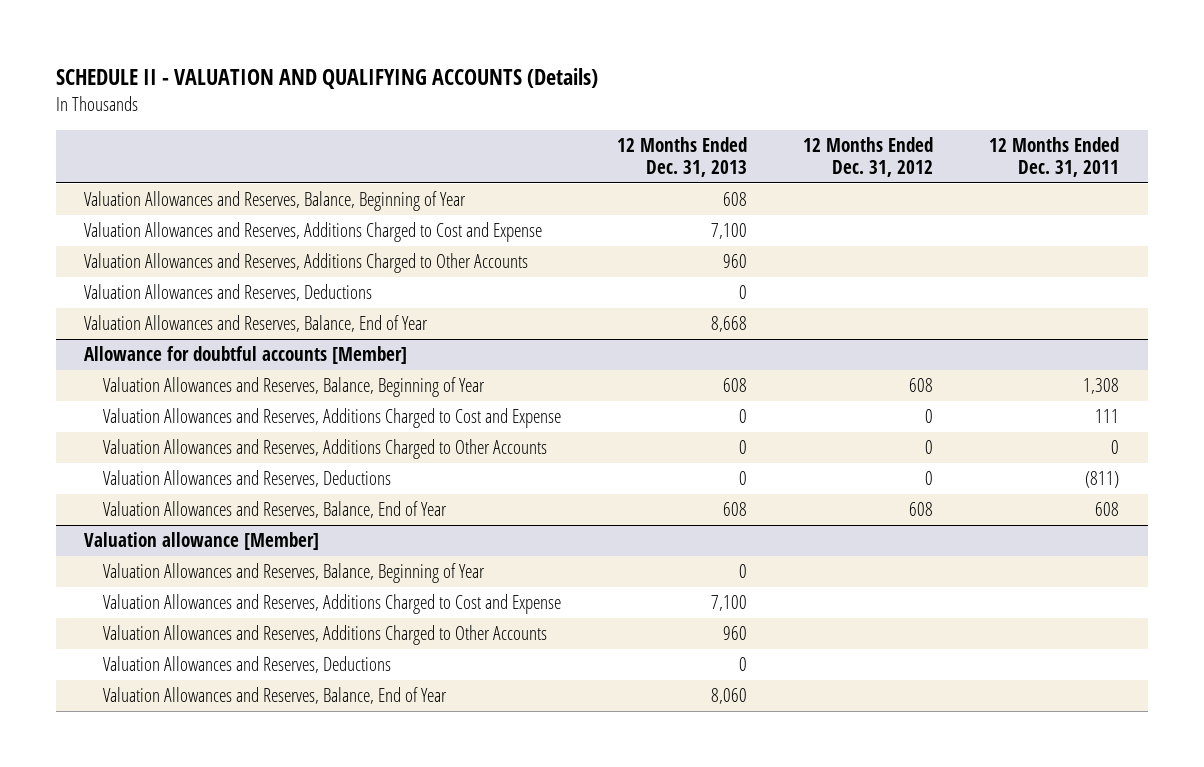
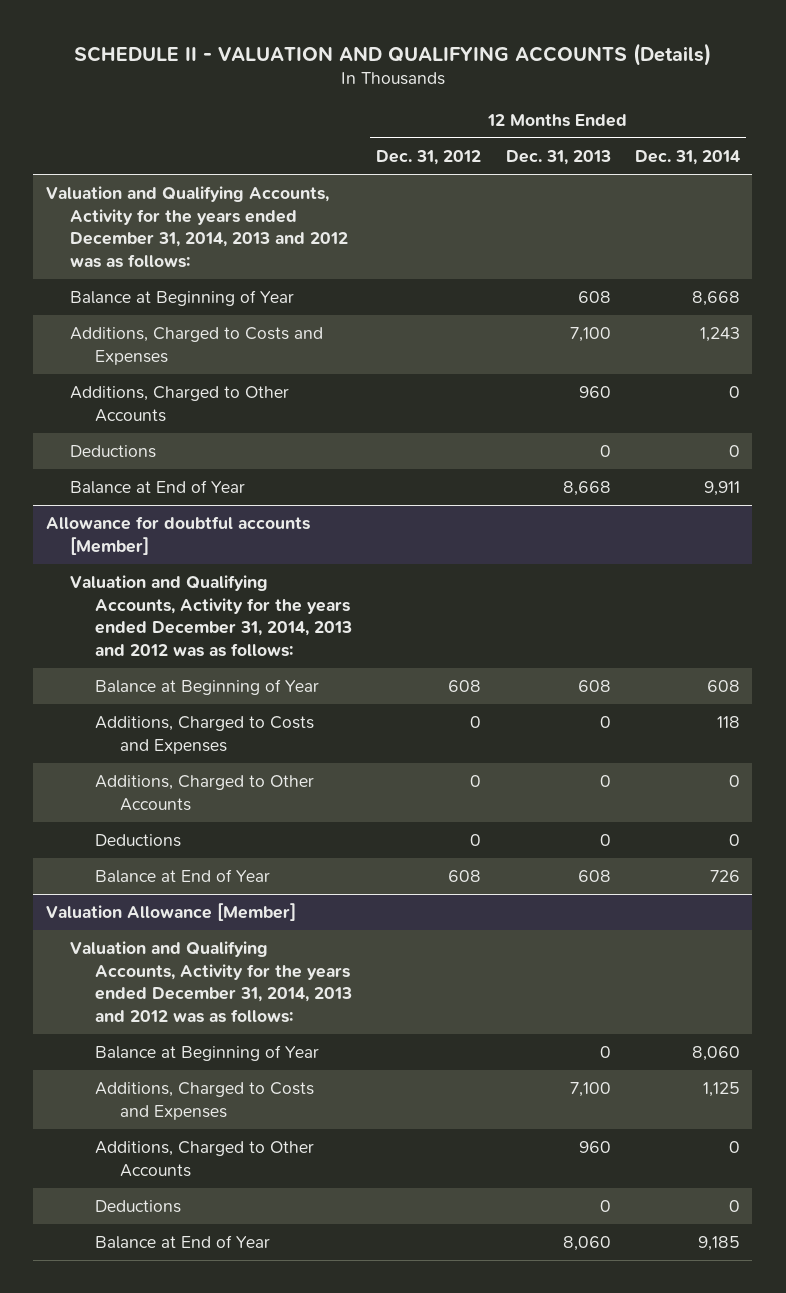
- | 12 Months Ended Dec. 31, 2013 | 12 Months Ended Dec. 31, 2012 | 12 Months Ended Dec. 31, 2011
+ | 12 Months Ended Dec. 31, 2012 | 12 Months Ended Dec. 31, 2013 | 12 Months Ended Dec. 31, 2014
- Valuation Allowances and Reserves, Balance, Beginning of Year | 608 | |
- Valuation Allowances and Reserves, Additions Charged to Cost and Expense | 7,100 | |
- Valuation Allowances and Reserves, Additions Charged to Other Accounts | 960 | |
- Valuation Allowances and Reserves, Deductions | 0 | |
- Valuation Allowances and Reserves, Balance, End of Year | 8,668 | |
+ Valuation and Qualifying Accounts, Activity for the years ended December 31, 2014, 2013 and 2012 was as follows:
+ Balance at Beginning of Year | | 608 | 8,668
+ Additions, Charged to Costs and Expenses | | 7,100 | 1,243
+ Additions, Charged to Other Accounts | | 960 | 0
+ Deductions | | 0 | 0
+ Balance at End of Year | | 8,668 | 9,911
@ Allowance for doubtful accounts [Member]
- Valuation Allowances and Reserves, Balance, Beginning of Year | 608 | 608 | 1,308
- Valuation Allowances and Reserves, Additions Charged to Cost and Expense | 0 | 0 | 111
- Valuation Allowances and Reserves, Additions Charged to Other Accounts | 0 | 0 | 0
- Valuation Allowances and Reserves, Deductions | 0 | 0 | (811)
- Valuation Allowances and Reserves, Balance, End of Year | 608 | 608 | 608
- Valuation allowance [Member]
- Valuation Allowances and Reserves, Balance, Beginning of Year | 0 | |
- Valuation Allowances and Reserves, Additions Charged to Cost and Expense | 7,100 | |
- Valuation Allowances and Reserves, Additions Charged to Other Accounts | 960 | |
- Valuation Allowances and Reserves, Deductions | 0 | |
- Valuation Allowances and Reserves, Balance, End of Year | 8,060 | |
@ Allowance for doubtful accounts [Member]
+ Valuation and Qualifying Accounts, Activity for the years ended December 31, 2014, 2013 and 2012 was as follows:
+ Balance at Beginning of Year | 608 | 608 | 608
+ Additions, Charged to Costs and Expenses | 0 | 0 | 118
+ Additions, Charged to Other Accounts | 0 | 0 | 0
+ Deductions | 0 | 0 | 0
+ Balance at End of Year | 608 | 608 | 726
+ Valuation Allowance [Member]
+ Valuation and Qualifying Accounts, Activity for the years ended December 31, 2014, 2013 and 2012 was as follows:
+ Balance at Beginning of Year | | 0 | 8,060
+ Additions, Charged to Costs and Expenses | | 7,100 | 1,125
+ Additions, Charged to Other Accounts | | 960 | 0
+ Deductions | | 0 | 0
+ Balance at End of Year | | 8,060 | 9,185

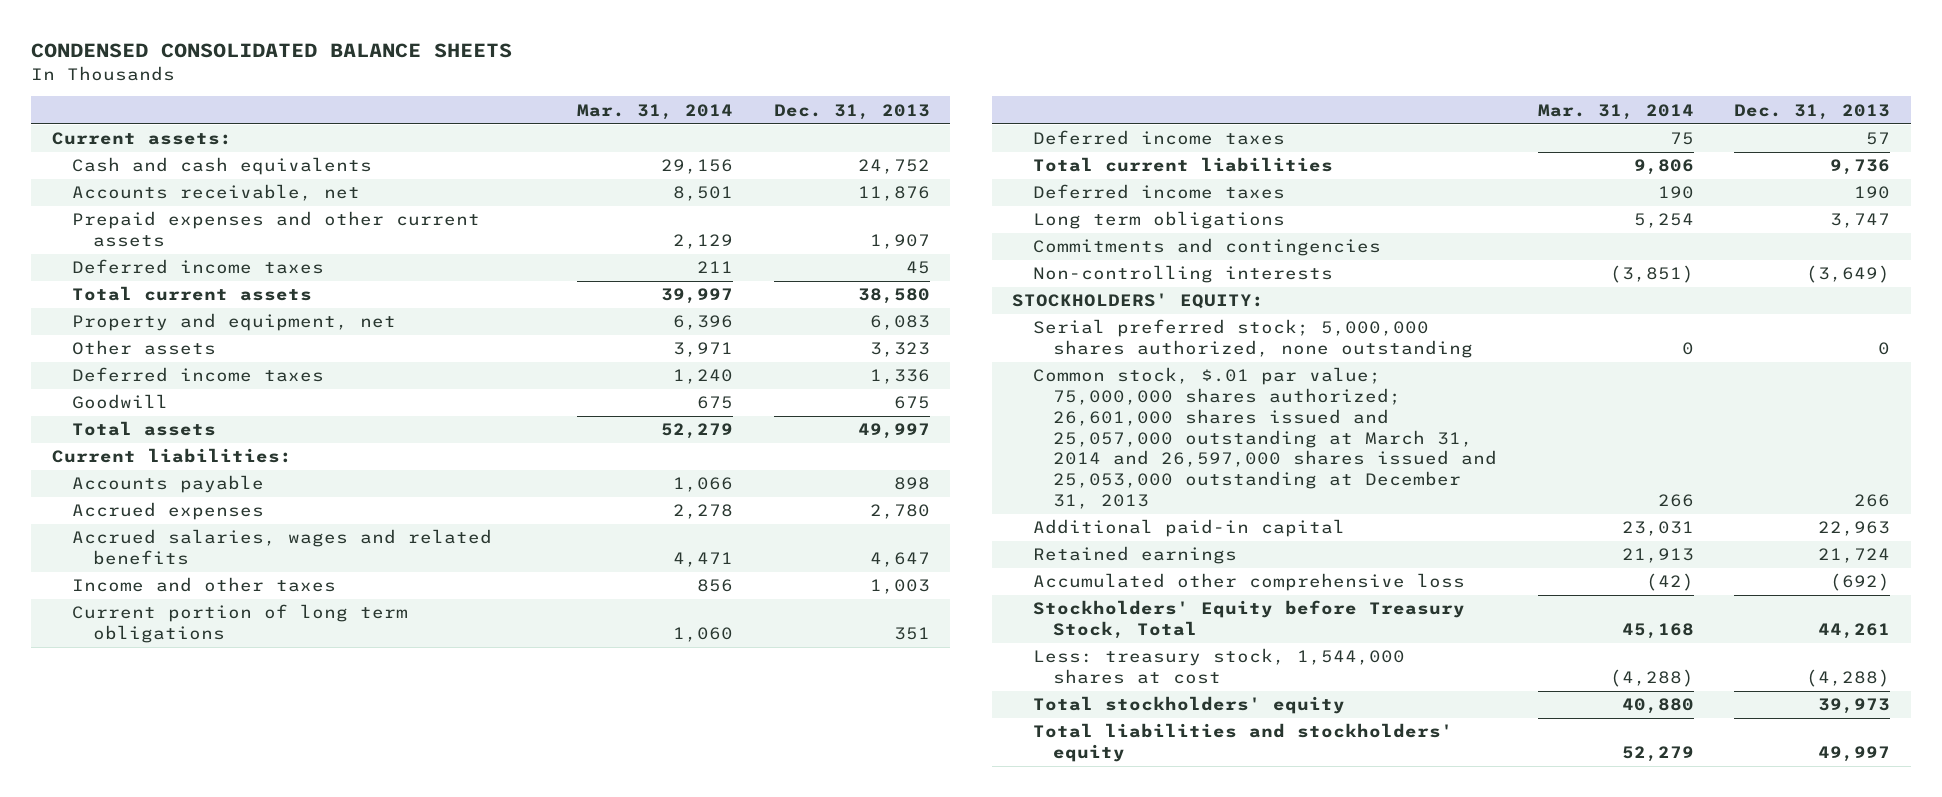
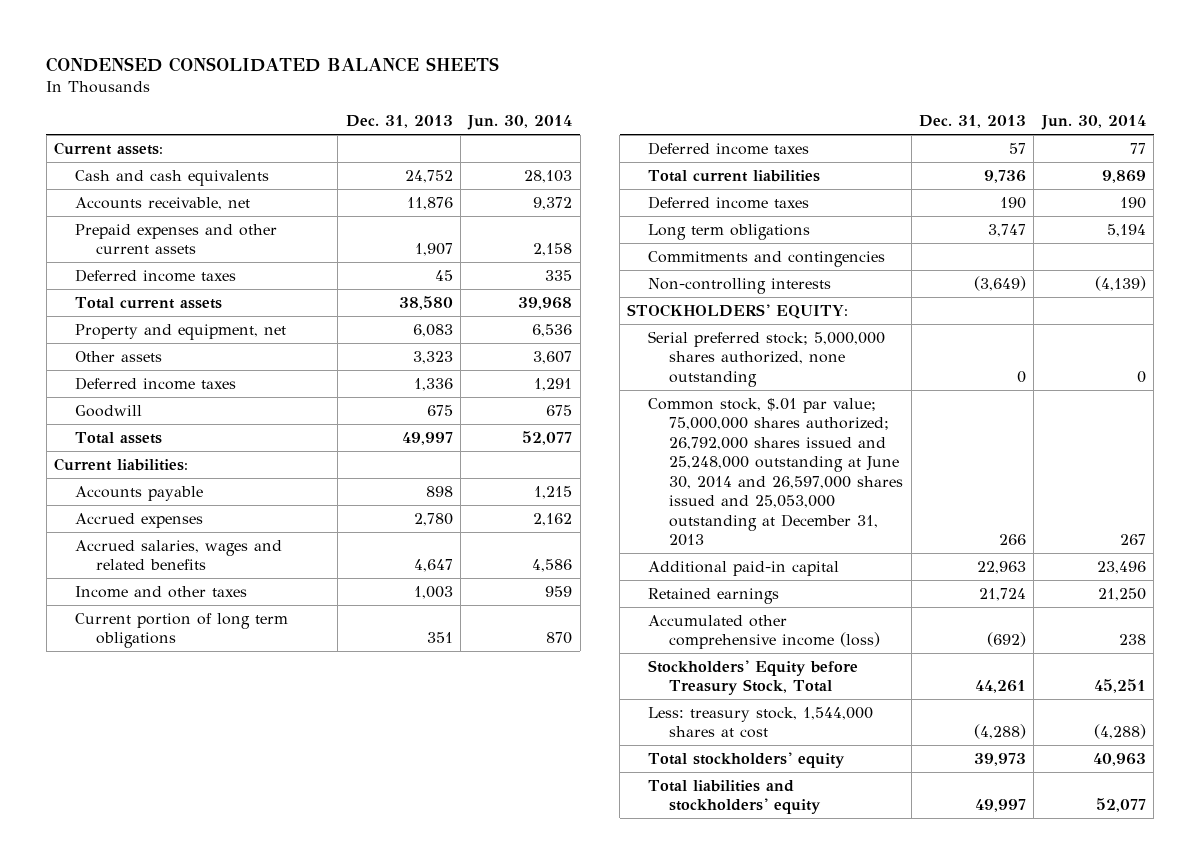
- | Mar. 31, 2014 | Dec. 31, 2013
+ | Dec. 31, 2013 | Jun. 30, 2014
- Common stock, $.01 par value; 75,000,000 shares authorized; 26,601,000 shares issued and 25,057,000 outstanding at March 31, 2014 and 26,597,000 shares issued and 25,053,000 outstanding at December 31, 2013 | 266 | 266
+ Common stock, $.01 par value; 75,000,000 shares authorized; 26,792,000 shares issued and 25,248,000 outstanding at June 30, 2014 and 26,597,000 shares issued and 25,053,000 outstanding at December 31, 2013 | 266 | 267
- Accumulated other comprehensive loss | (42) | (692)
+ Accumulated other comprehensive income (loss) | (692) | 238

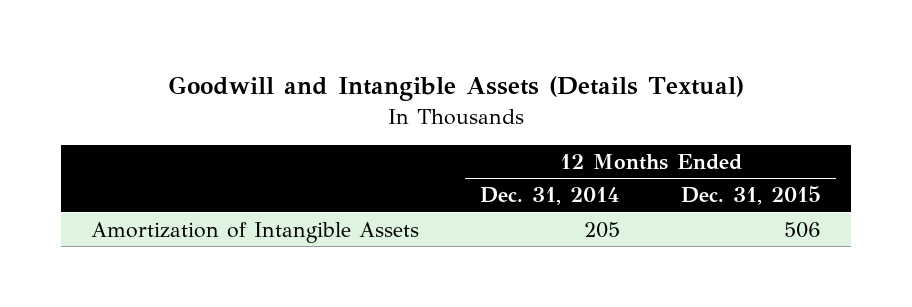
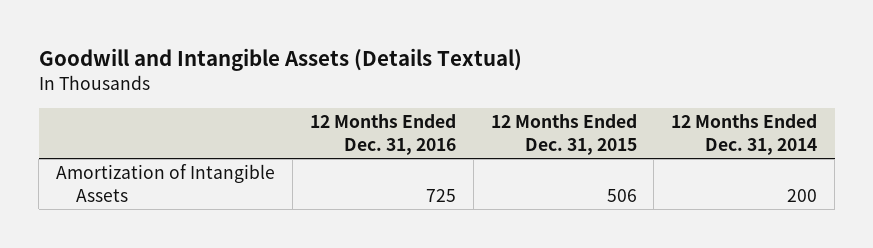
- | 12 Months Ended Dec. 31, 2014 | 12 Months Ended Dec. 31, 2015
+ | 12 Months Ended Dec. 31, 2016 | 12 Months Ended Dec. 31, 2015 | 12 Months Ended Dec. 31, 2014
- Amortization of Intangible Assets | 205 | 506
+ Amortization of Intangible Assets | 725 | 506 | 200

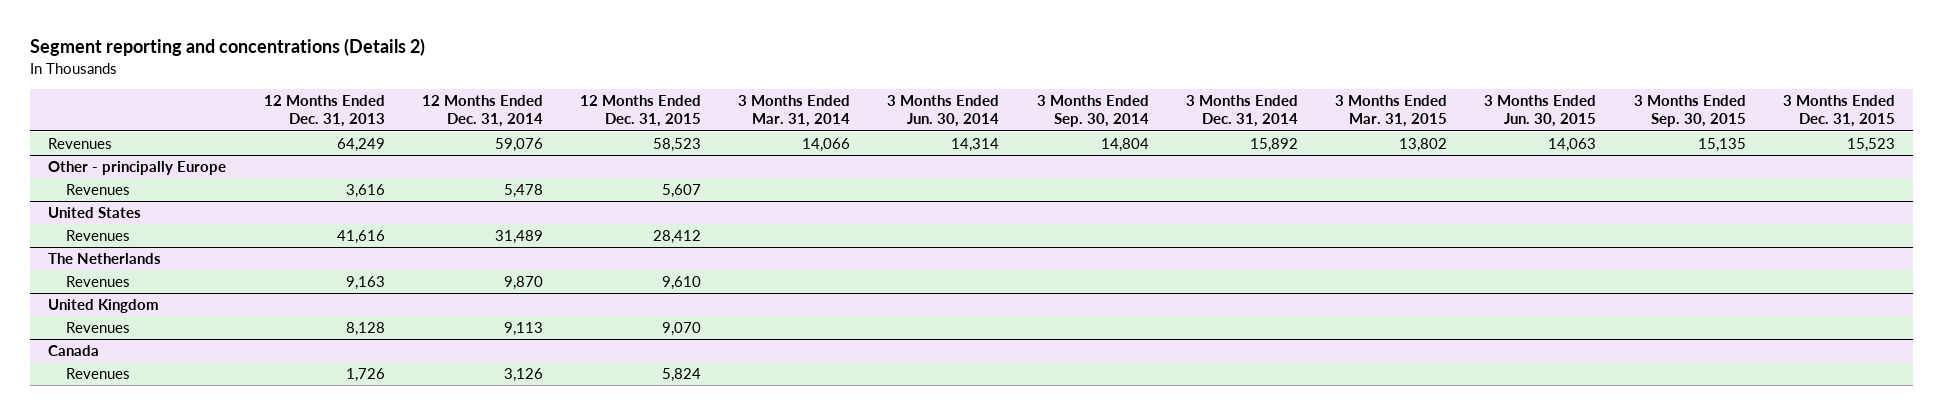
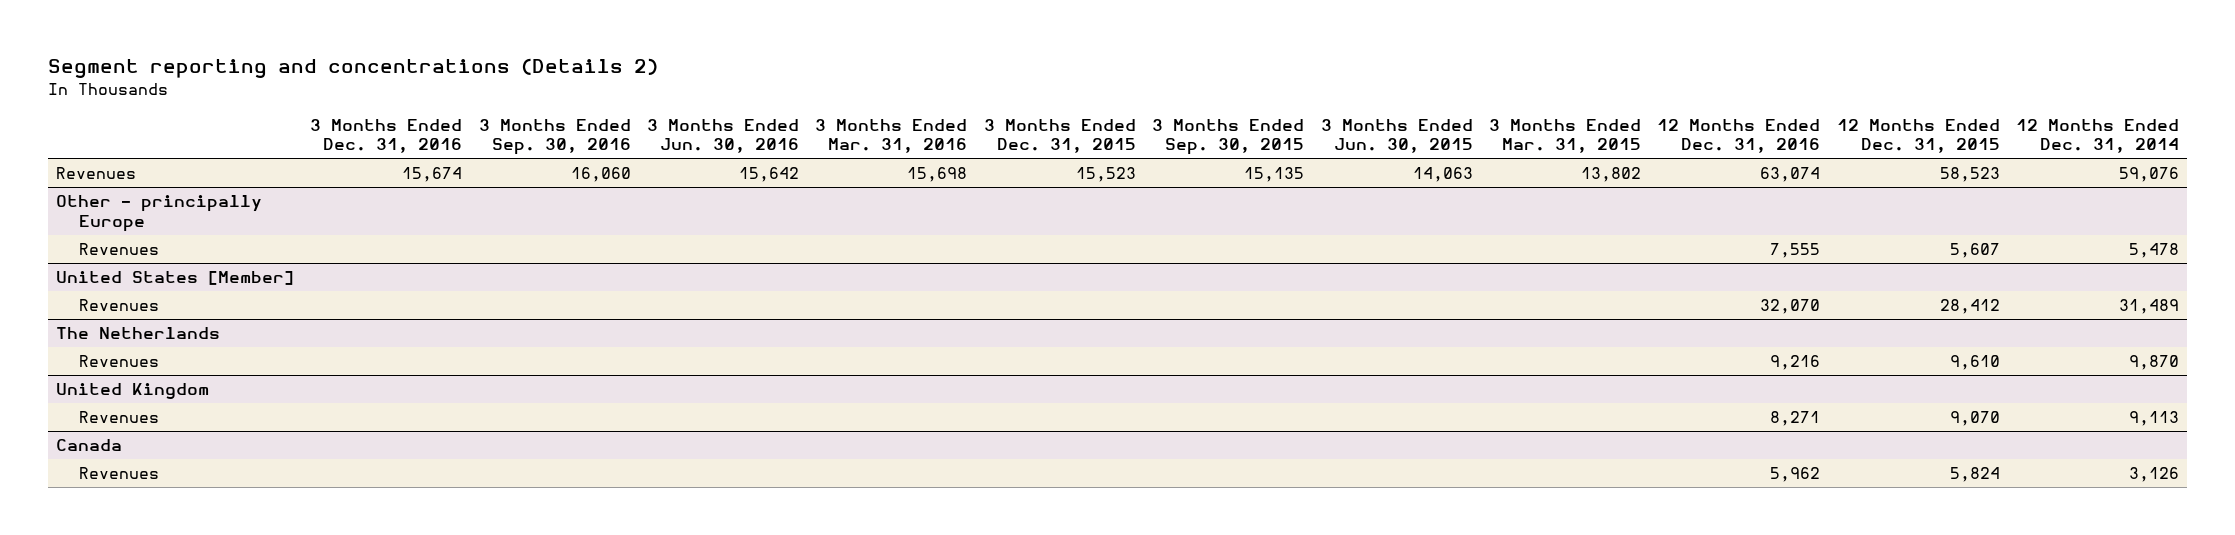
- | 12 Months Ended Dec. 31, 2013 | 12 Months Ended Dec. 31, 2014 | 12 Months Ended Dec. 31, 2015 | 3 Months Ended Mar. 31, 2014 | 3 Months Ended Jun. 30, 2014 | 3 Months Ended Sep. 30, 2014 | 3 Months Ended Dec. 31, 2014 | 3 Months Ended Mar. 31, 2015 | 3 Months Ended Jun. 30, 2015 | 3 Months Ended Sep. 30, 2015 | 3 Months Ended Dec. 31, 2015
+ | 3 Months Ended Dec. 31, 2016 | 3 Months Ended Sep. 30, 2016 | 3 Months Ended Jun. 30, 2016 | 3 Months Ended Mar. 31, 2016 | 3 Months Ended Dec. 31, 2015 | 3 Months Ended Sep. 30, 2015 | 3 Months Ended Jun. 30, 2015 | 3 Months Ended Mar. 31, 2015 | 12 Months Ended Dec. 31, 2016 | 12 Months Ended Dec. 31, 2015 | 12 Months Ended Dec. 31, 2014
- United States
+ United States [Member]

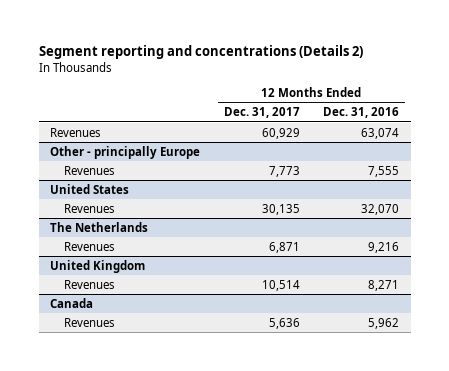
- | 3 Months Ended Dec. 31, 2016 | 3 Months Ended Sep. 30, 2016 | 3 Months Ended Jun. 30, 2016 | 3 Months Ended Mar. 31, 2016 | 3 Months Ended Dec. 31, 2015 | 3 Months Ended Sep. 30, 2015 | 3 Months Ended Jun. 30, 2015 | 3 Months Ended Mar. 31, 2015 | 12 Months Ended Dec. 31, 2016 | 12 Months Ended Dec. 31, 2015 | 12 Months Ended Dec. 31, 2014
+ | 12 Months Ended Dec. 31, 2017 | 12 Months Ended Dec. 31, 2016
- United States [Member]
+ United States

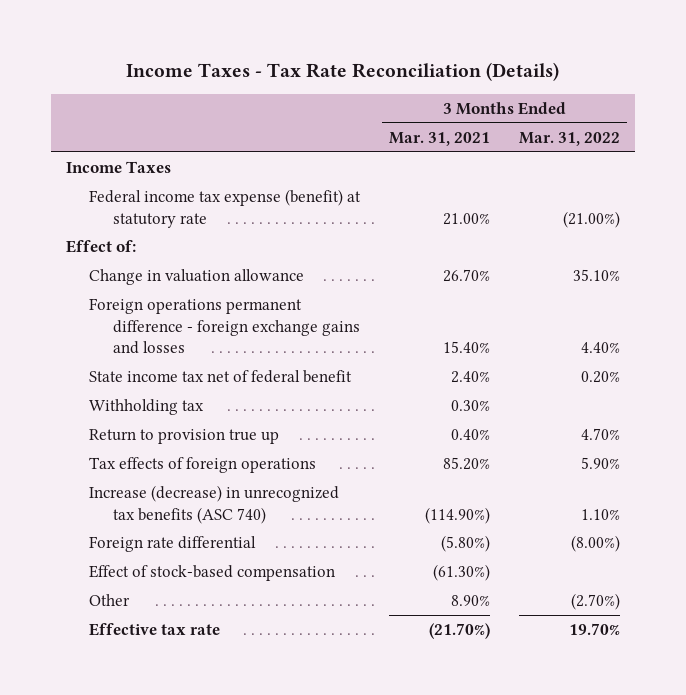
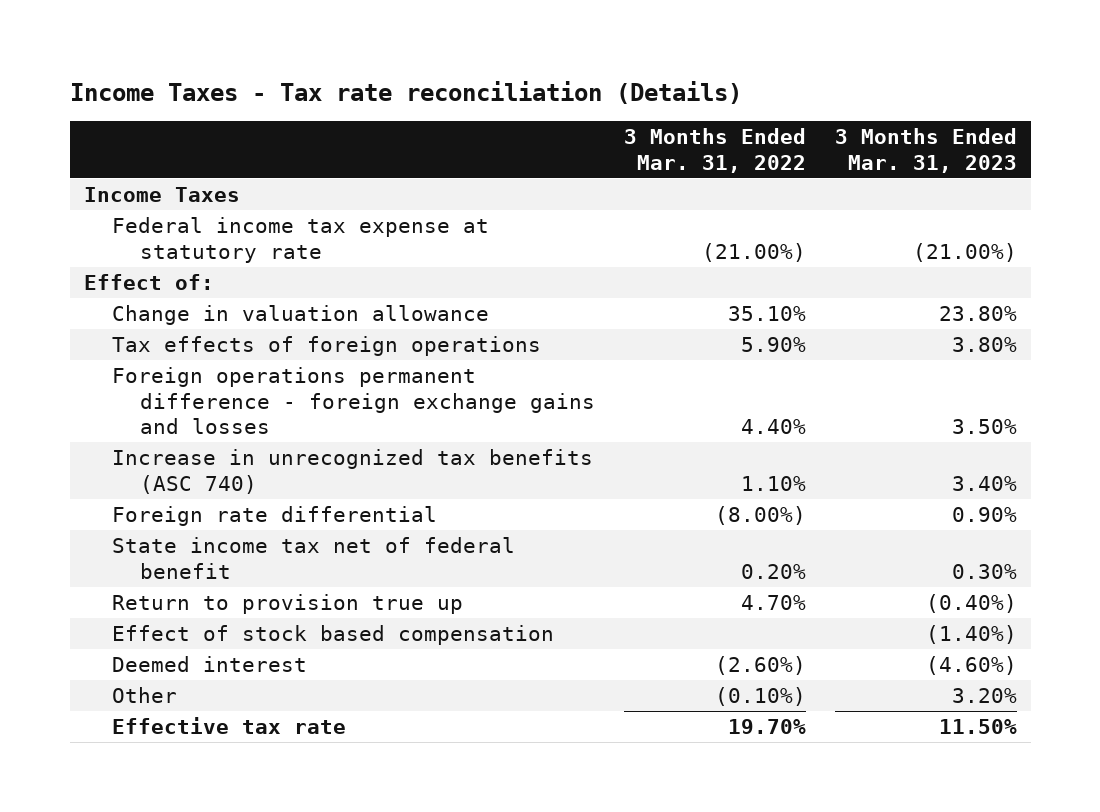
- Income Taxes - Tax Rate Reconciliation (Details)
+ Income Taxes - Tax rate reconciliation (Details)
- | 3 Months Ended Mar. 31, 2021 | 3 Months Ended Mar. 31, 2022
+ | 3 Months Ended Mar. 31, 2022 | 3 Months Ended Mar. 31, 2023
- Federal income tax expense (benefit) at statutory rate | 21.00% | (21.00%)
+ Federal income tax expense at statutory rate | (21.00%) | (21.00%)
moved up: Tax effects of foreign operations | 5.90% | 3.80%
+ Increase in unrecognized tax benefits (ASC 740) | 1.10% | 3.40%
moved up: Foreign rate differential | (8.00%) | 0.90%
- Withholding tax | 0.30% |
- Increase (decrease) in unrecognized tax benefits (ASC 740) | (114.90%) | 1.10%
- Effect of stock-based compensation | (61.30%) |
- Other | 8.90% | (2.70%)
+ Effect of stock based compensation | | (1.40%)
+ Deemed interest | (2.60%) | (4.60%)
+ Other | (0.10%) | 3.20%

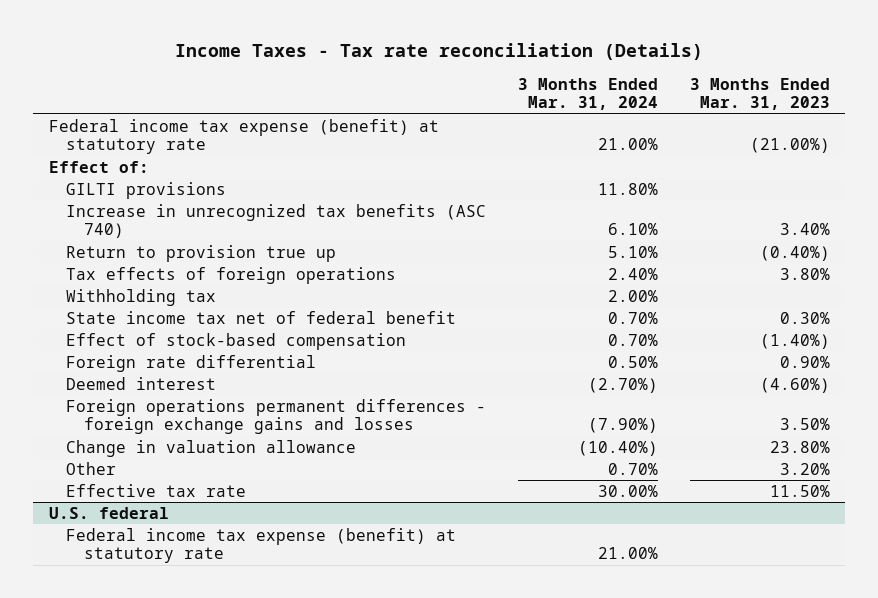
- | 3 Months Ended Mar. 31, 2022 | 3 Months Ended Mar. 31, 2023
+ | 3 Months Ended Mar. 31, 2024 | 3 Months Ended Mar. 31, 2023
- Income Taxes
- Federal income tax expense at statutory rate | (21.00%) | (21.00%)
+ Federal income tax expense (benefit) at statutory rate | 21.00% | (21.00%)
- Foreign operations permanent difference - foreign exchange gains and losses | 4.40% | 3.50%
+ GILTI provisions | 11.80% |
- Effect of stock based compensation | | (1.40%)
moved down: Tax effects of foreign operations | 2.40% | 3.80%
+ Withholding tax | 2.00% |
moved down: State income tax net of federal benefit | 0.70% | 0.30%
+ Effect of stock-based compensation | 0.70% | (1.40%)
moved down: Foreign rate differential | 0.50% | 0.90%
+ Foreign operations permanent differences - foreign exchange gains and losses | (7.90%) | 3.50%
moved down: Change in valuation allowance | (10.40%) | 23.80%
+ U.S. federal
+ Federal income tax expense (benefit) at statutory rate | 21.00% |

